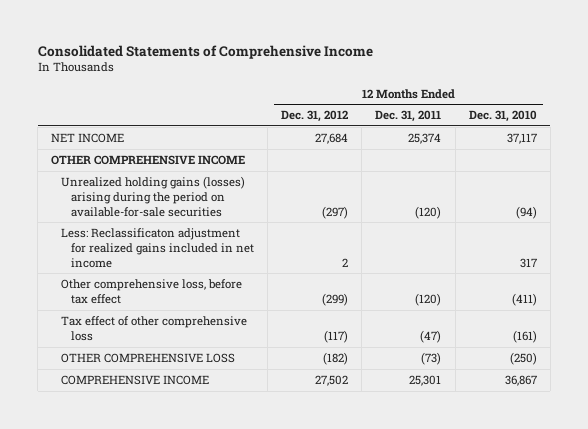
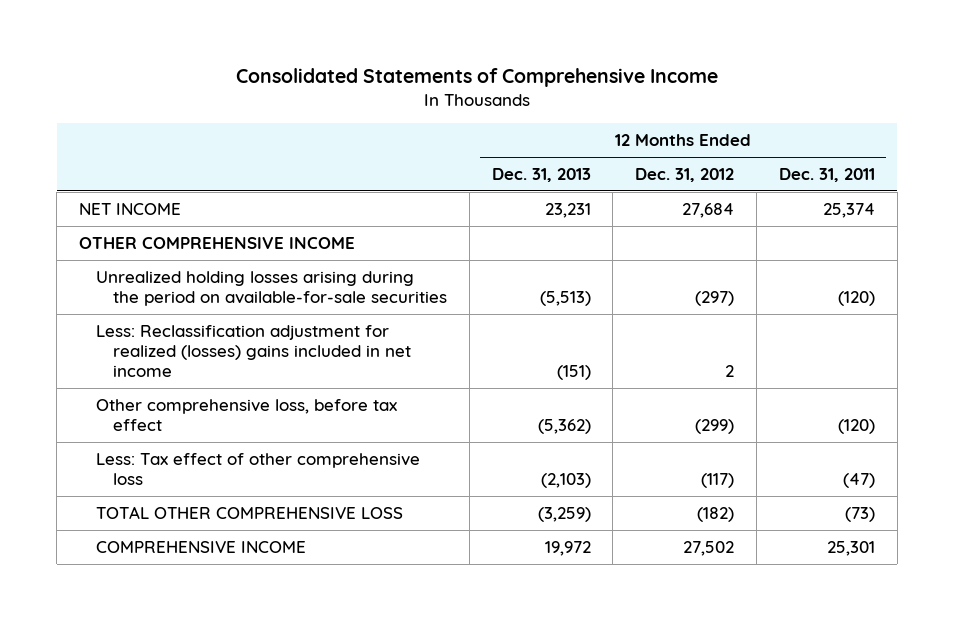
- | 12 Months Ended Dec. 31, 2012 | 12 Months Ended Dec. 31, 2011 | 12 Months Ended Dec. 31, 2010
+ | 12 Months Ended Dec. 31, 2013 | 12 Months Ended Dec. 31, 2012 | 12 Months Ended Dec. 31, 2011
- Unrealized holding gains (losses) arising during the period on available-for-sale securities | (297) | (120) | (94)
- Less: Reclassificaton adjustment for realized gains included in net income | 2 | | 317
+ Unrealized holding losses arising during the period on available-for-sale securities | (5,513) | (297) | (120)
+ Less: Reclassification adjustment for realized (losses) gains included in net income | (151) | 2 |
- Tax effect of other comprehensive loss | (117) | (47) | (161)
- OTHER COMPREHENSIVE LOSS | (182) | (73) | (250)
+ Less: Tax effect of other comprehensive loss | (2,103) | (117) | (47)
+ TOTAL OTHER COMPREHENSIVE LOSS | (3,259) | (182) | (73)

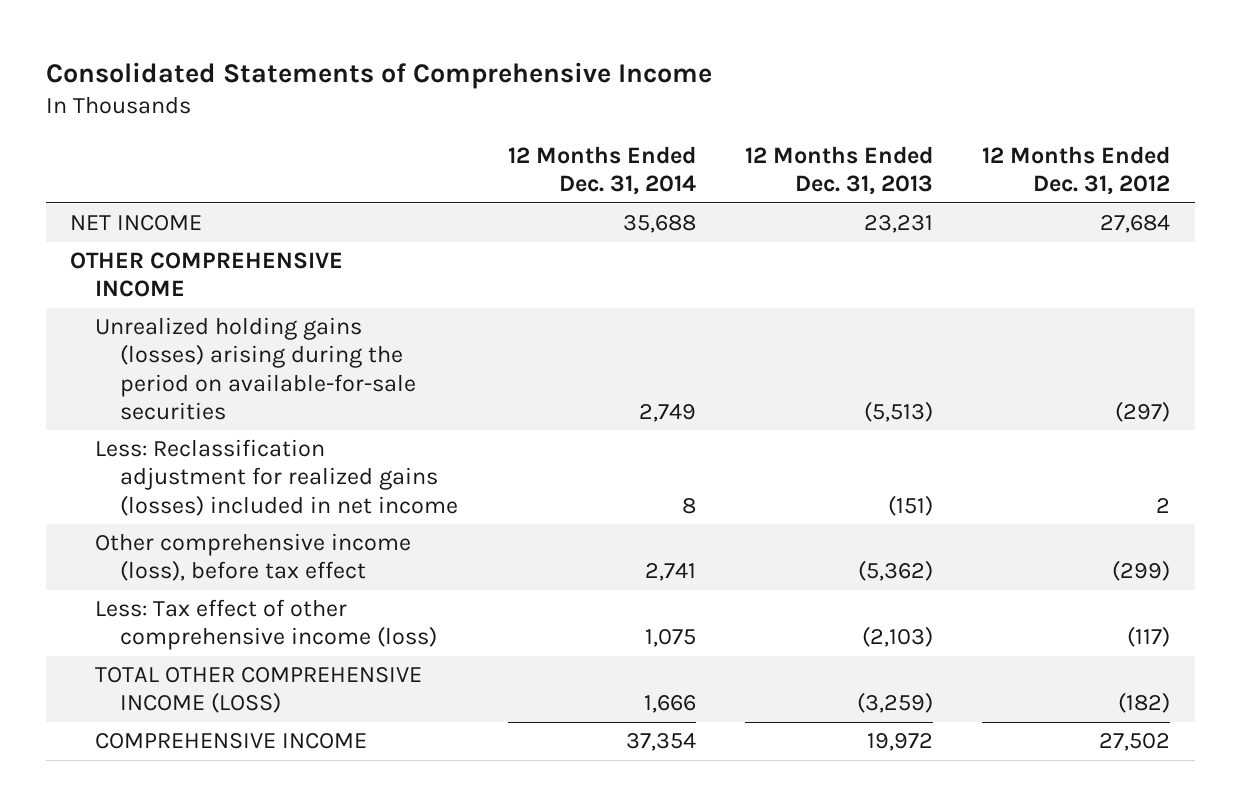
- | 12 Months Ended Dec. 31, 2013 | 12 Months Ended Dec. 31, 2012 | 12 Months Ended Dec. 31, 2011
+ | 12 Months Ended Dec. 31, 2014 | 12 Months Ended Dec. 31, 2013 | 12 Months Ended Dec. 31, 2012
- Unrealized holding losses arising during the period on available-for-sale securities | (5,513) | (297) | (120)
- Less: Reclassification adjustment for realized (losses) gains included in net income | (151) | 2 |
- Other comprehensive loss, before tax effect | (5,362) | (299) | (120)
- Less: Tax effect of other comprehensive loss | (2,103) | (117) | (47)
- TOTAL OTHER COMPREHENSIVE LOSS | (3,259) | (182) | (73)
+ Unrealized holding gains (losses) arising during the period on available-for-sale securities | 2,749 | (5,513) | (297)
+ Less: Reclassification adjustment for realized gains (losses) included in net income | 8 | (151) | 2
+ Other comprehensive income (loss), before tax effect | 2,741 | (5,362) | (299)
+ Less: Tax effect of other comprehensive income (loss) | 1,075 | (2,103) | (117)
+ TOTAL OTHER COMPREHENSIVE INCOME (LOSS) | 1,666 | (3,259) | (182)

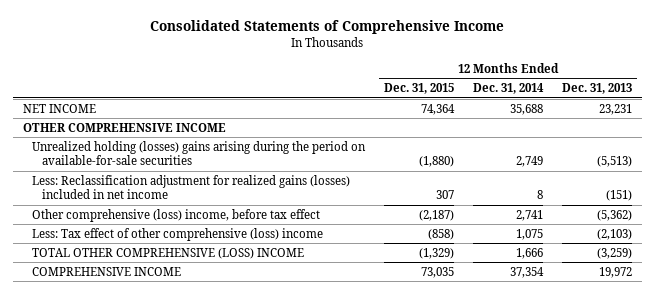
- | 12 Months Ended Dec. 31, 2014 | 12 Months Ended Dec. 31, 2013 | 12 Months Ended Dec. 31, 2012
+ | 12 Months Ended Dec. 31, 2015 | 12 Months Ended Dec. 31, 2014 | 12 Months Ended Dec. 31, 2013
- Unrealized holding gains (losses) arising during the period on available-for-sale securities | 2,749 | (5,513) | (297)
+ Unrealized holding (losses) gains arising during the period on available-for-sale securities | (1,880) | 2,749 | (5,513)
- Other comprehensive income (loss), before tax effect | 2,741 | (5,362) | (299)
- Less: Tax effect of other comprehensive income (loss) | 1,075 | (2,103) | (117)
- TOTAL OTHER COMPREHENSIVE INCOME (LOSS) | 1,666 | (3,259) | (182)
+ Other comprehensive (loss) income, before tax effect | (2,187) | 2,741 | (5,362)
+ Less: Tax effect of other comprehensive (loss) income | (858) | 1,075 | (2,103)
+ TOTAL OTHER COMPREHENSIVE (LOSS) INCOME | (1,329) | 1,666 | (3,259)

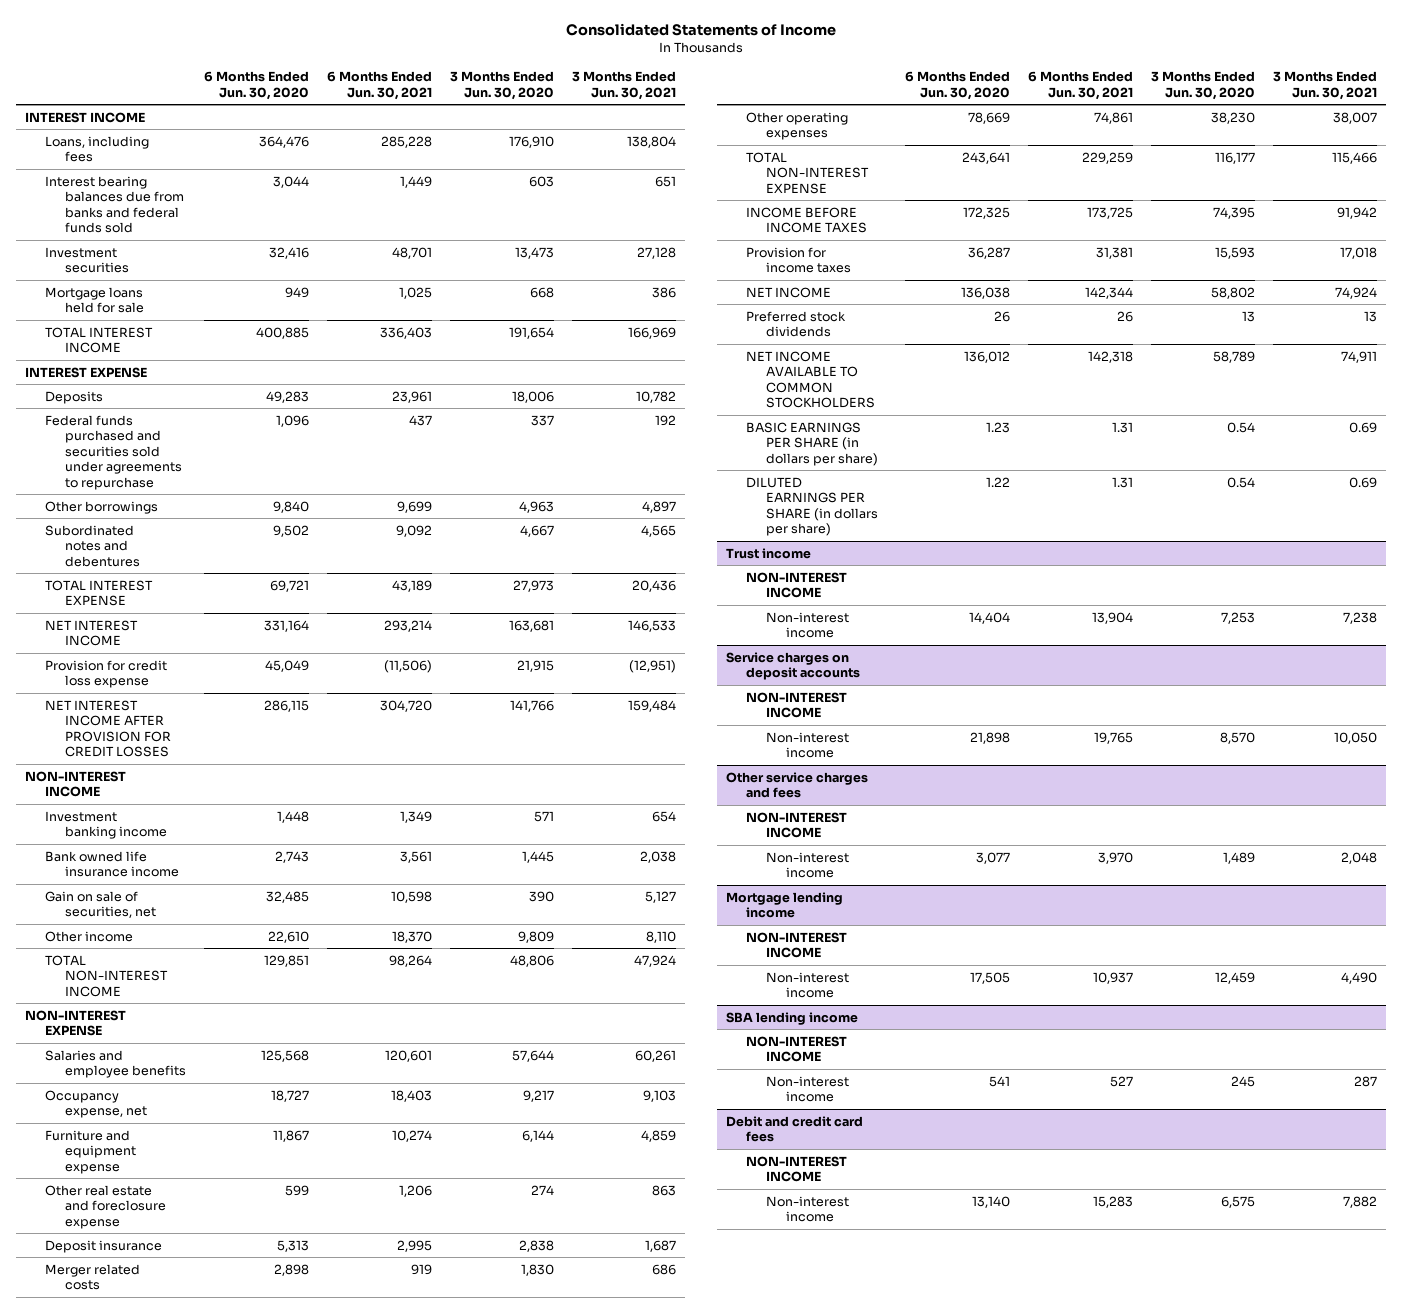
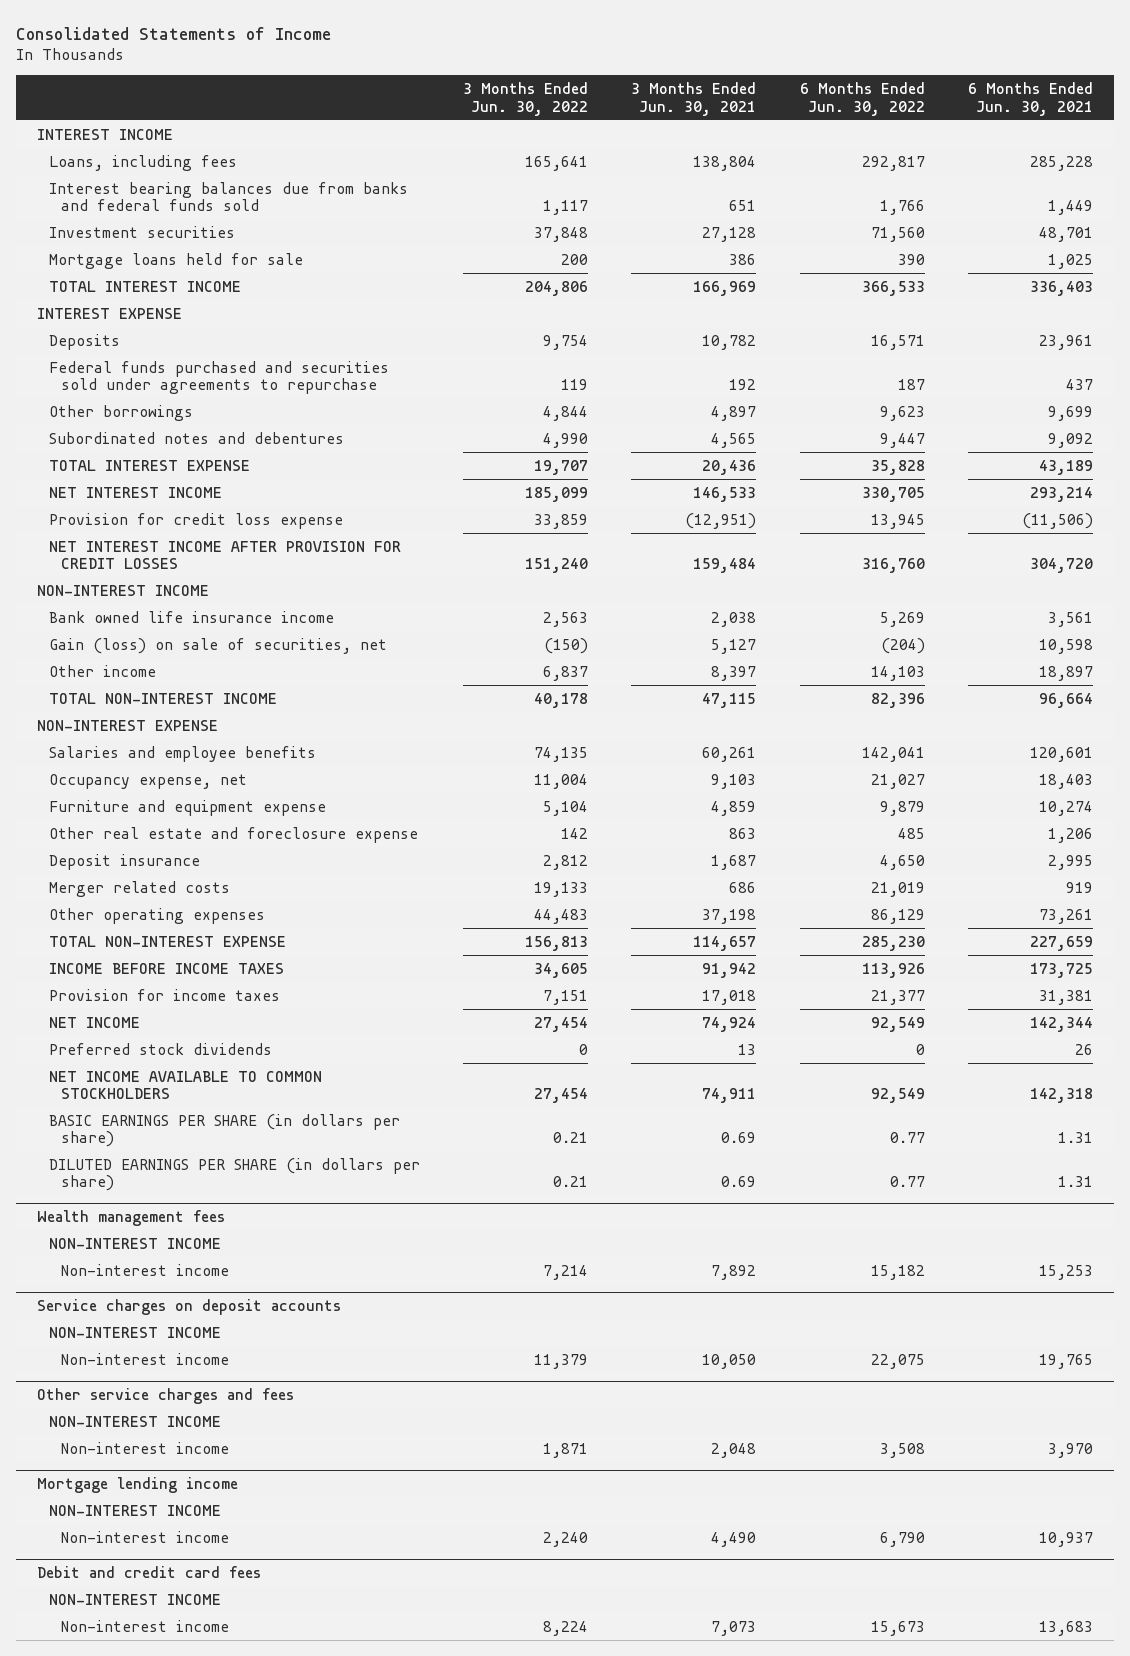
- | 6 Months Ended Jun. 30, 2020 | 6 Months Ended Jun. 30, 2021 | 3 Months Ended Jun. 30, 2020 | 3 Months Ended Jun. 30, 2021
+ | 3 Months Ended Jun. 30, 2022 | 3 Months Ended Jun. 30, 2021 | 6 Months Ended Jun. 30, 2022 | 6 Months Ended Jun. 30, 2021
- Investment banking income | 1,448 | 1,349 | 571 | 654
- Gain on sale of securities, net | 32,485 | 10,598 | 390 | 5,127
- Other income | 22,610 | 18,370 | 9,809 | 8,110
- TOTAL NON-INTEREST INCOME | 129,851 | 98,264 | 48,806 | 47,924
+ Gain (loss) on sale of securities, net | (150) | 5,127 | (204) | 10,598
+ Other income | 6,837 | 8,397 | 14,103 | 18,897
+ TOTAL NON-INTEREST INCOME | 40,178 | 47,115 | 82,396 | 96,664
- Other operating expenses | 78,669 | 74,861 | 38,230 | 38,007
- TOTAL NON-INTEREST EXPENSE | 243,641 | 229,259 | 116,177 | 115,466
+ Other operating expenses | 44,483 | 37,198 | 86,129 | 73,261
+ TOTAL NON-INTEREST EXPENSE | 156,813 | 114,657 | 285,230 | 227,659
- Trust income
+ Wealth management fees
- Non-interest income | 14,404 | 13,904 | 7,253 | 7,238
+ Non-interest income | 7,214 | 7,892 | 15,182 | 15,253
- SBA lending income
- NON-INTEREST INCOME
- Non-interest income | 541 | 527 | 245 | 287
@ Debit and credit card fees
- Non-interest income | 13,140 | 15,283 | 6,575 | 7,882
+ Non-interest income | 8,224 | 7,073 | 15,673 | 13,683

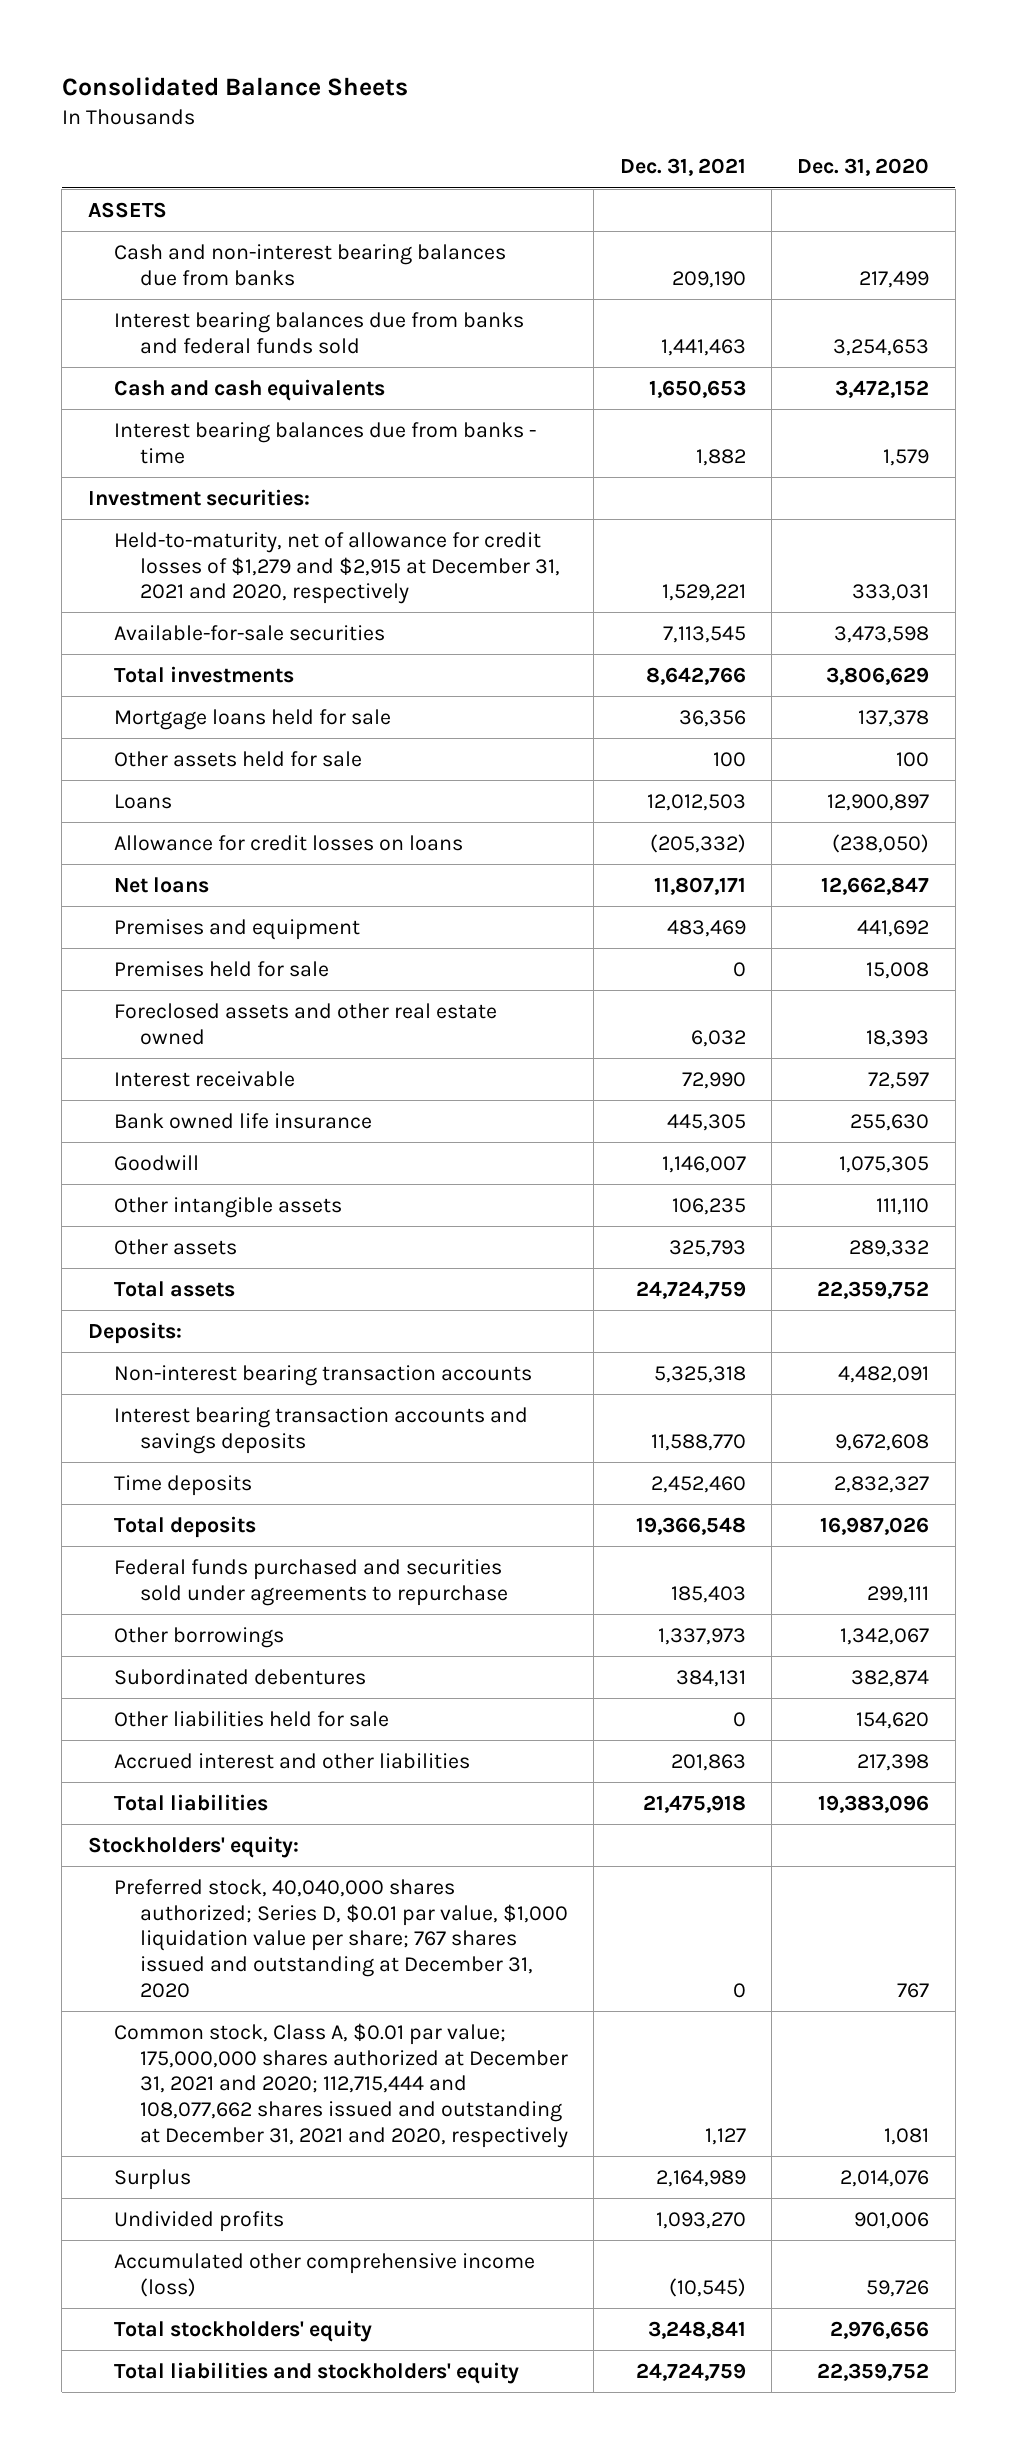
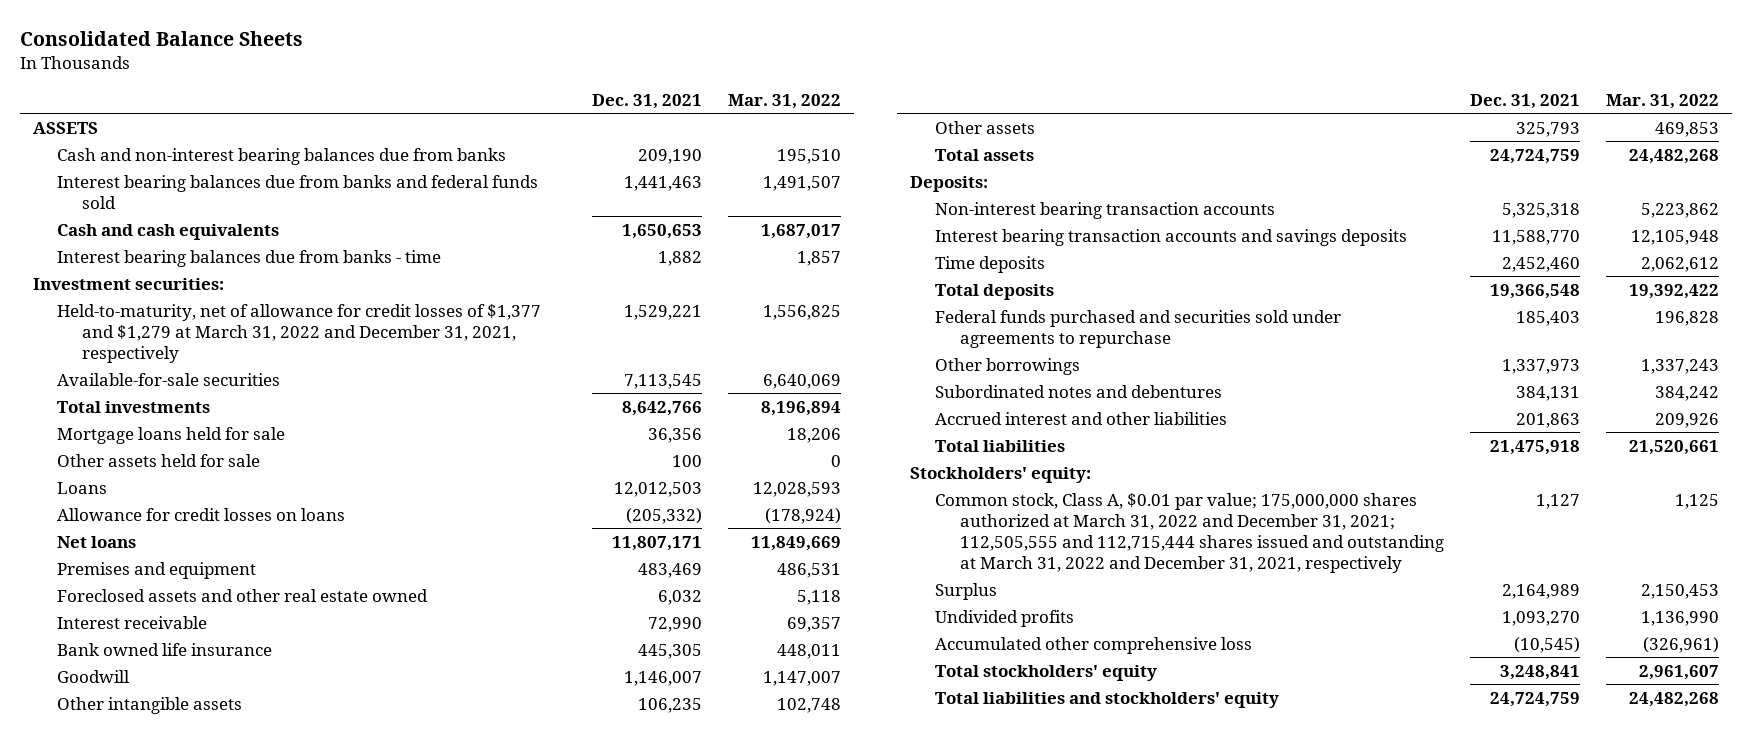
- | Dec. 31, 2021 | Dec. 31, 2020
+ | Dec. 31, 2021 | Mar. 31, 2022
- Held-to-maturity, net of allowance for credit losses of $1,279 and $2,915 at December 31, 2021 and 2020, respectively | 1,529,221 | 333,031
+ Held-to-maturity, net of allowance for credit losses of $1,377 and $1,279 at March 31, 2022 and December 31, 2021, respectively | 1,529,221 | 1,556,825
- Premises held for sale | 0 | 15,008
- Subordinated debentures | 384,131 | 382,874
- Other liabilities held for sale | 0 | 154,620
+ Subordinated notes and debentures | 384,131 | 384,242
- Preferred stock, 40,040,000 shares authorized; Series D, $0.01 par value, $1,000 liquidation value per share; 767 shares issued and outstanding at December 31, 2020 | 0 | 767
- Common stock, Class A, $0.01 par value; 175,000,000 shares authorized at December 31, 2021 and 2020; 112,715,444 and 108,077,662 shares issued and outstanding at December 31, 2021 and 2020, respectively | 1,127 | 1,081
+ Common stock, Class A, $0.01 par value; 175,000,000 shares authorized at March 31, 2022 and December 31, 2021; 112,505,555 and 112,715,444 shares issued and outstanding at March 31, 2022 and December 31, 2021, respectively | 1,127 | 1,125
- Accumulated other comprehensive income (loss) | (10,545) | 59,726
+ Accumulated other comprehensive loss | (10,545) | (326,961)

